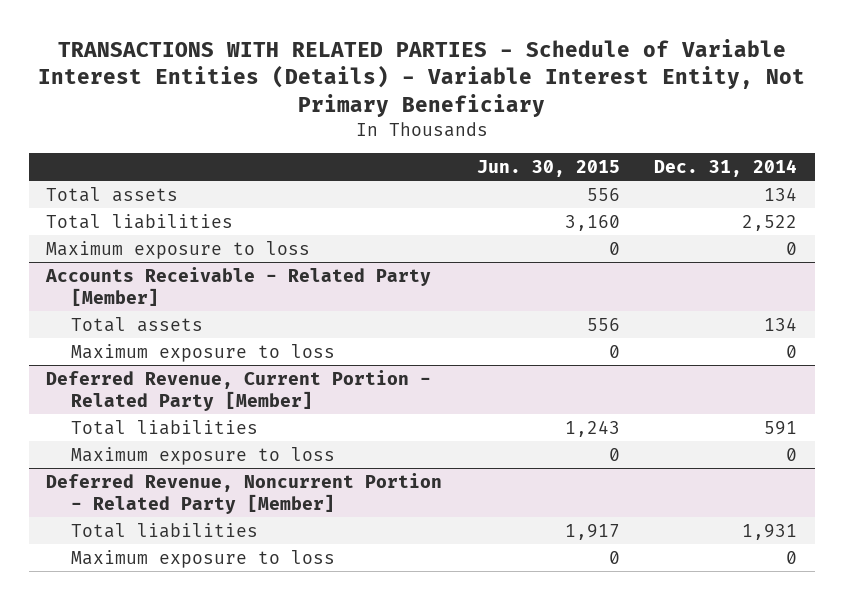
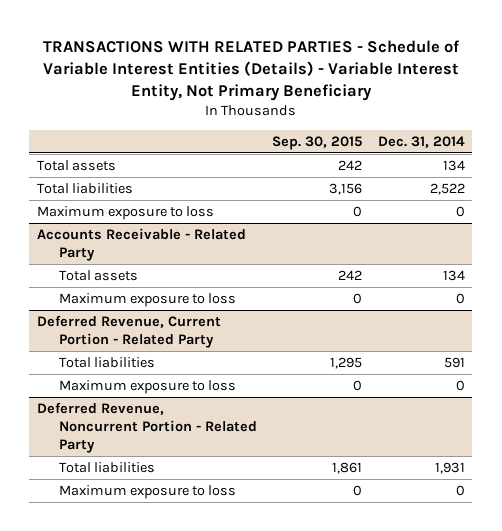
- | Jun. 30, 2015 | Dec. 31, 2014
+ | Sep. 30, 2015 | Dec. 31, 2014
- Accounts Receivable - Related Party [Member]
+ Accounts Receivable - Related Party
- Deferred Revenue, Current Portion - Related Party [Member]
+ Deferred Revenue, Current Portion - Related Party
- Deferred Revenue, Noncurrent Portion - Related Party [Member]
+ Deferred Revenue, Noncurrent Portion - Related Party

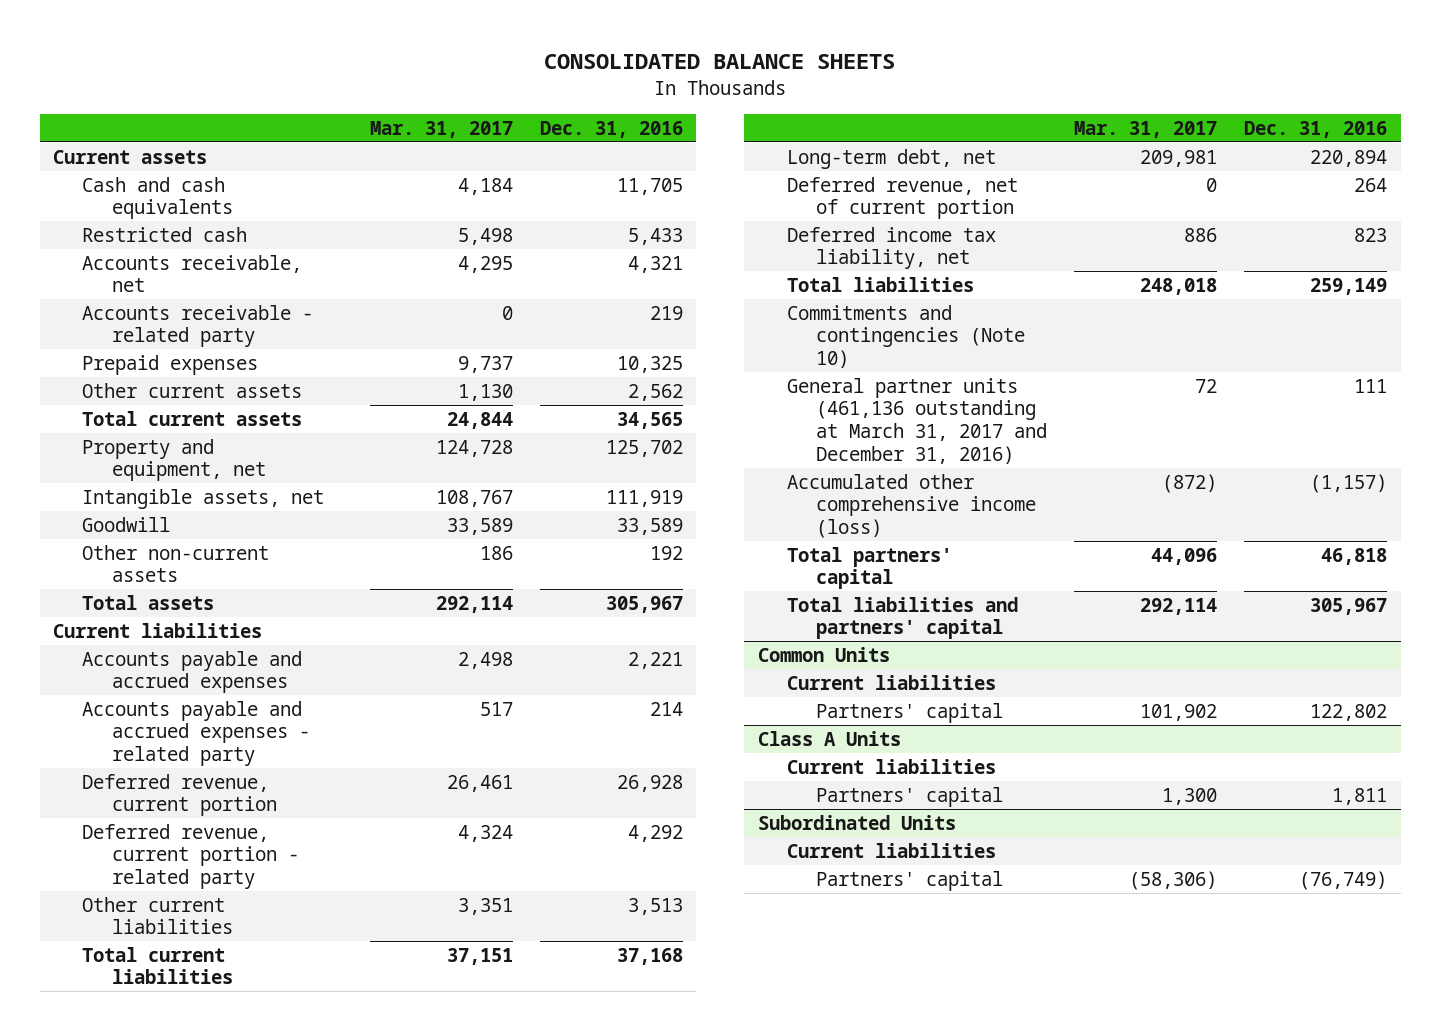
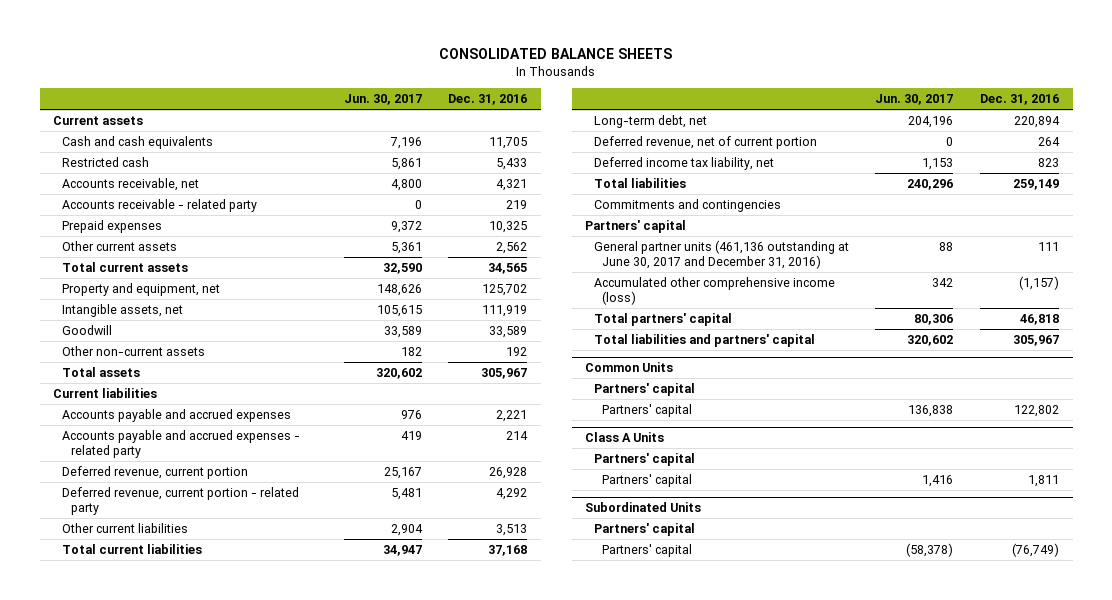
- | Mar. 31, 2017 | Dec. 31, 2016
+ | Jun. 30, 2017 | Dec. 31, 2016
- Commitments and contingencies (Note 10)
- General partner units (461,136 outstanding at March 31, 2017 and December 31, 2016) | 72 | 111
+ Commitments and contingencies
+ Partners' capital
+ General partner units (461,136 outstanding at June 30, 2017 and December 31, 2016) | 88 | 111
@ Common Units
- Current liabilities
+ Partners' capital
@ Class A Units
- Current liabilities
+ Partners' capital
@ Subordinated Units
- Current liabilities
+ Partners' capital

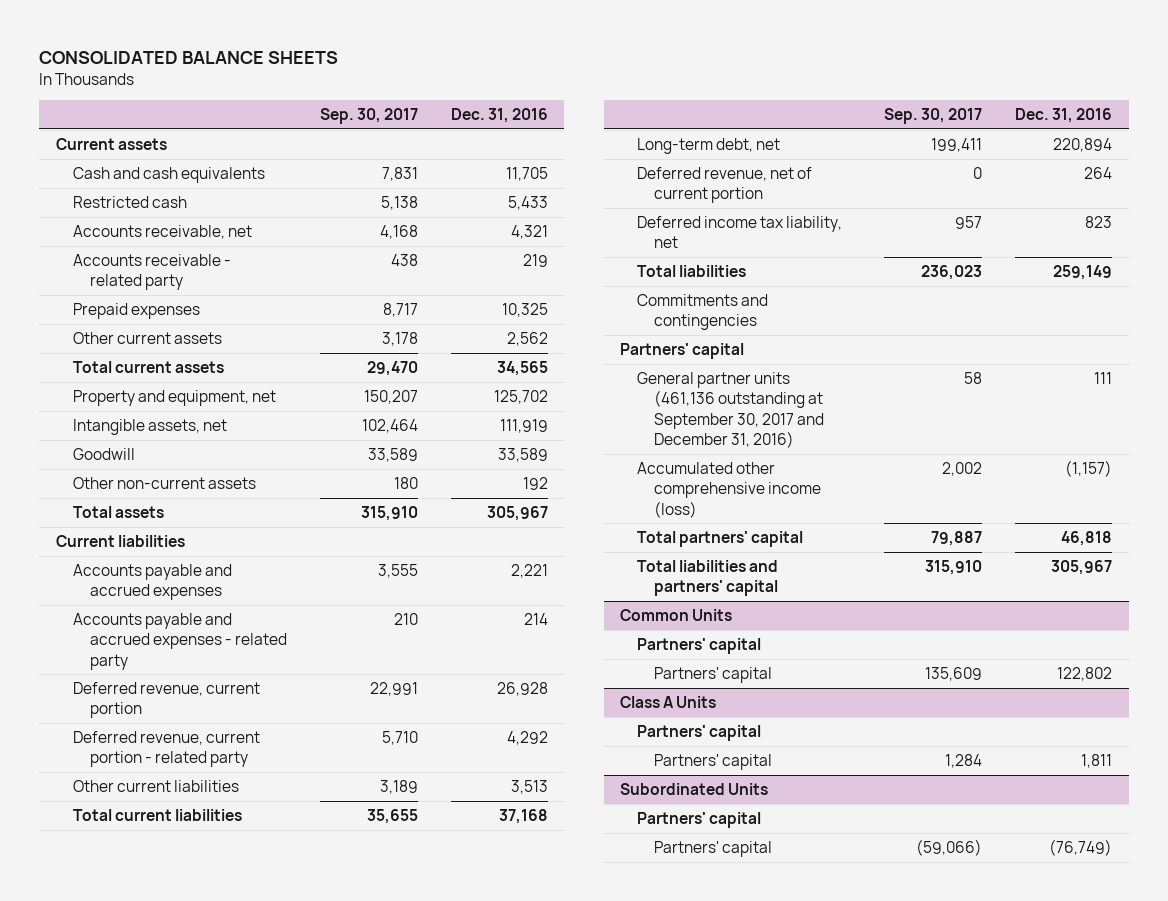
- | Jun. 30, 2017 | Dec. 31, 2016
+ | Sep. 30, 2017 | Dec. 31, 2016
- General partner units (461,136 outstanding at June 30, 2017 and December 31, 2016) | 88 | 111
+ General partner units (461,136 outstanding at September 30, 2017 and December 31, 2016) | 58 | 111

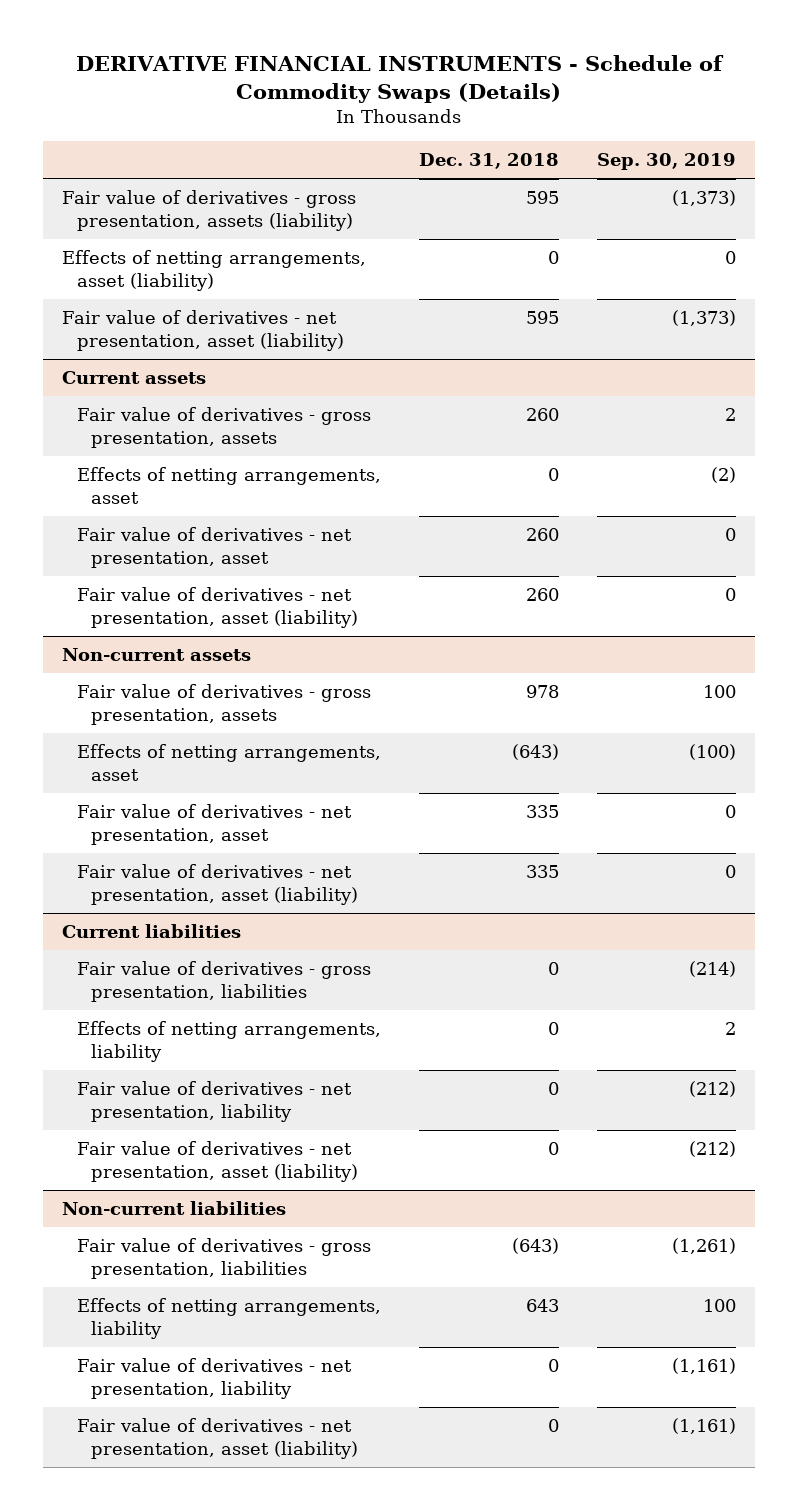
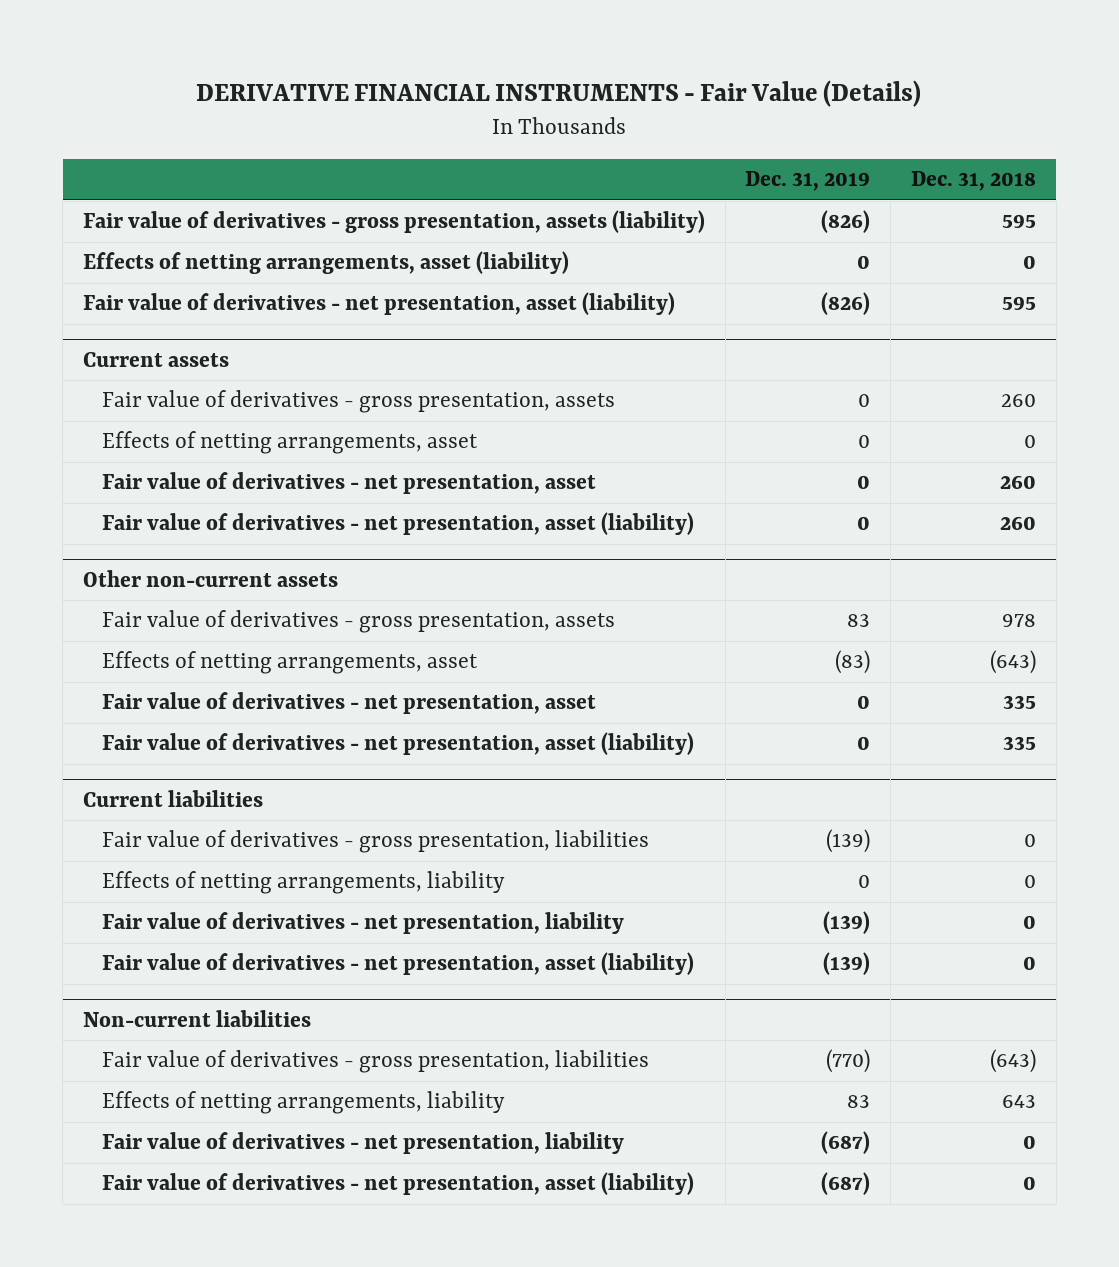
- DERIVATIVE FINANCIAL INSTRUMENTS - Schedule of Commodity Swaps (Details)
+ DERIVATIVE FINANCIAL INSTRUMENTS - Fair Value (Details)
- | Dec. 31, 2018 | Sep. 30, 2019
+ | Dec. 31, 2019 | Dec. 31, 2018
- Non-current assets
+ Other non-current assets

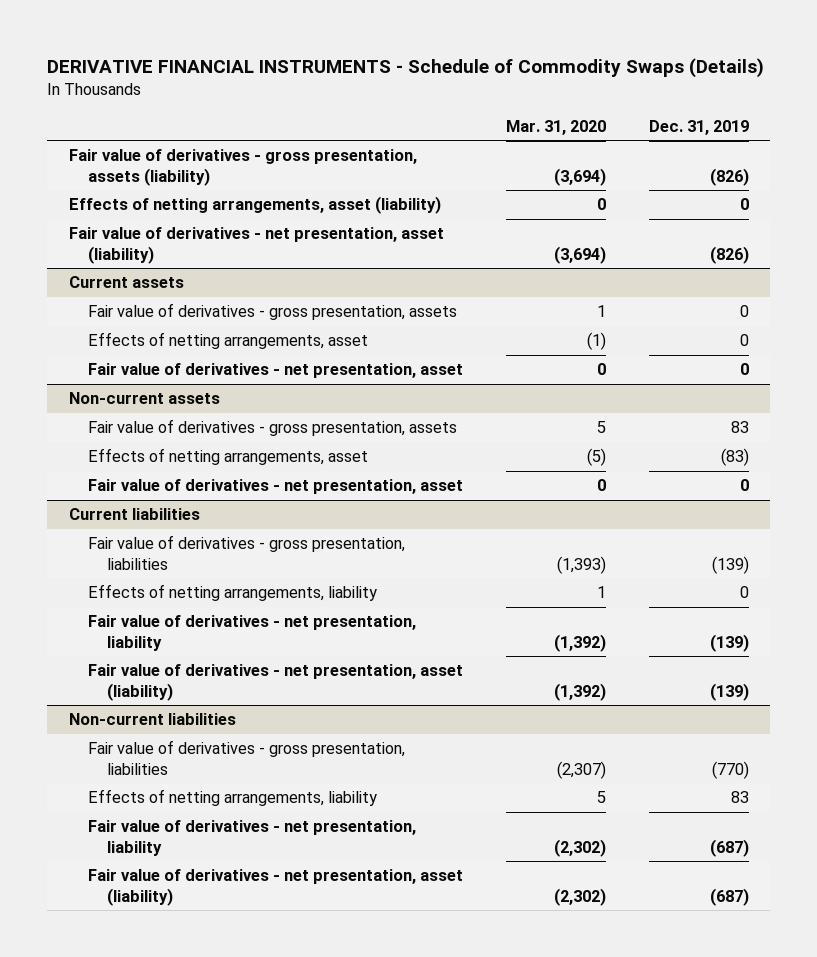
- DERIVATIVE FINANCIAL INSTRUMENTS - Fair Value (Details)
+ DERIVATIVE FINANCIAL INSTRUMENTS - Schedule of Commodity Swaps (Details)
- | Dec. 31, 2019 | Dec. 31, 2018
+ | Mar. 31, 2020 | Dec. 31, 2019
@ Current assets
- Fair value of derivatives - net presentation, asset (liability) | 0 | 260
- Other non-current assets
+ Non-current assets
- Fair value of derivatives - net presentation, asset (liability) | 0 | 335

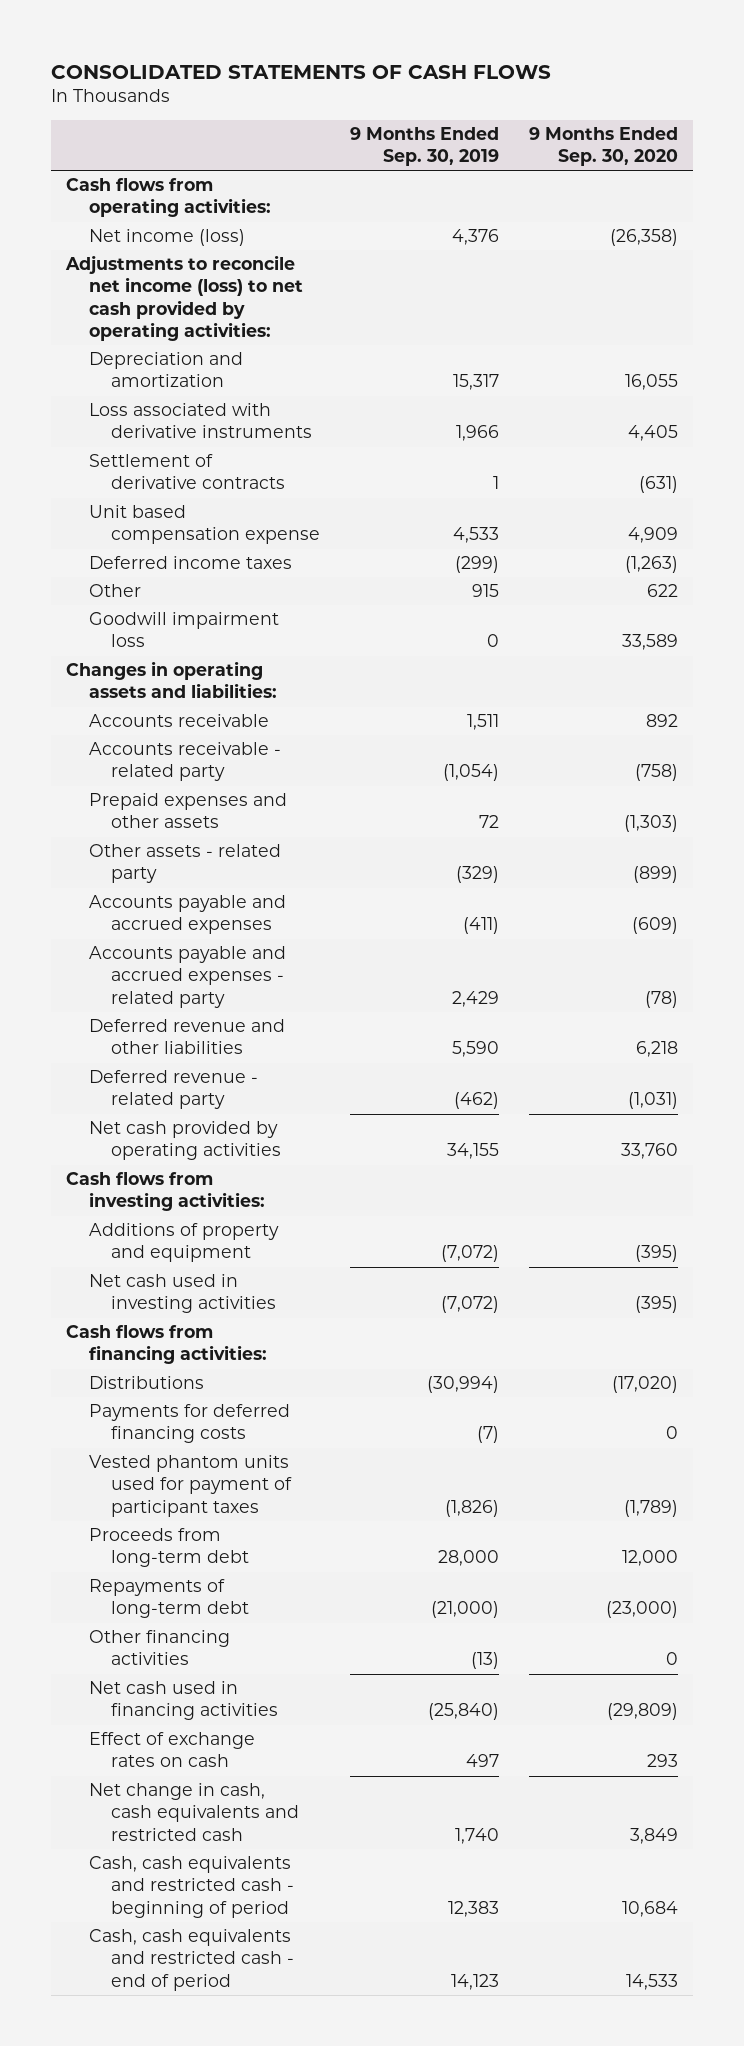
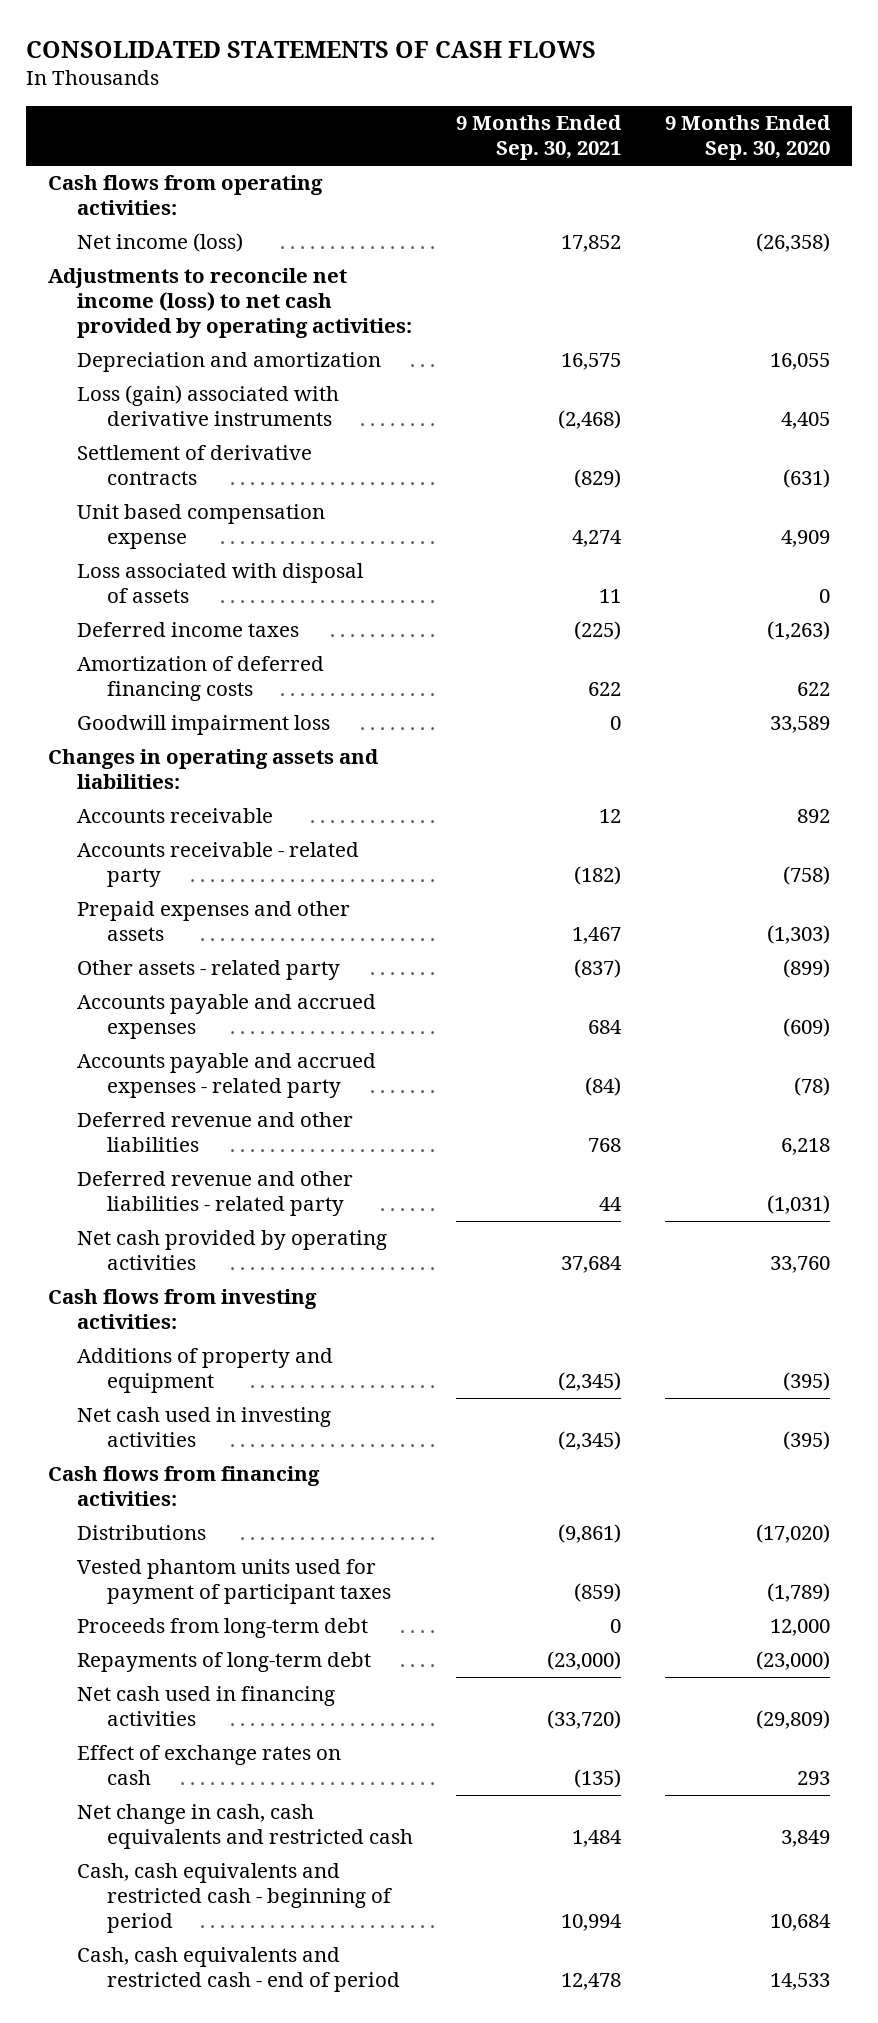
- | 9 Months Ended Sep. 30, 2019 | 9 Months Ended Sep. 30, 2020
+ | 9 Months Ended Sep. 30, 2021 | 9 Months Ended Sep. 30, 2020
- Loss associated with derivative instruments | 1,966 | 4,405
+ Loss (gain) associated with derivative instruments | (2,468) | 4,405
+ Loss associated with disposal of assets | 11 | 0
- Other | 915 | 622
+ Amortization of deferred financing costs | 622 | 622
- Deferred revenue - related party | (462) | (1,031)
+ Deferred revenue and other liabilities - related party | 44 | (1,031)
- Payments for deferred financing costs | (7) | 0
- Other financing activities | (13) | 0

